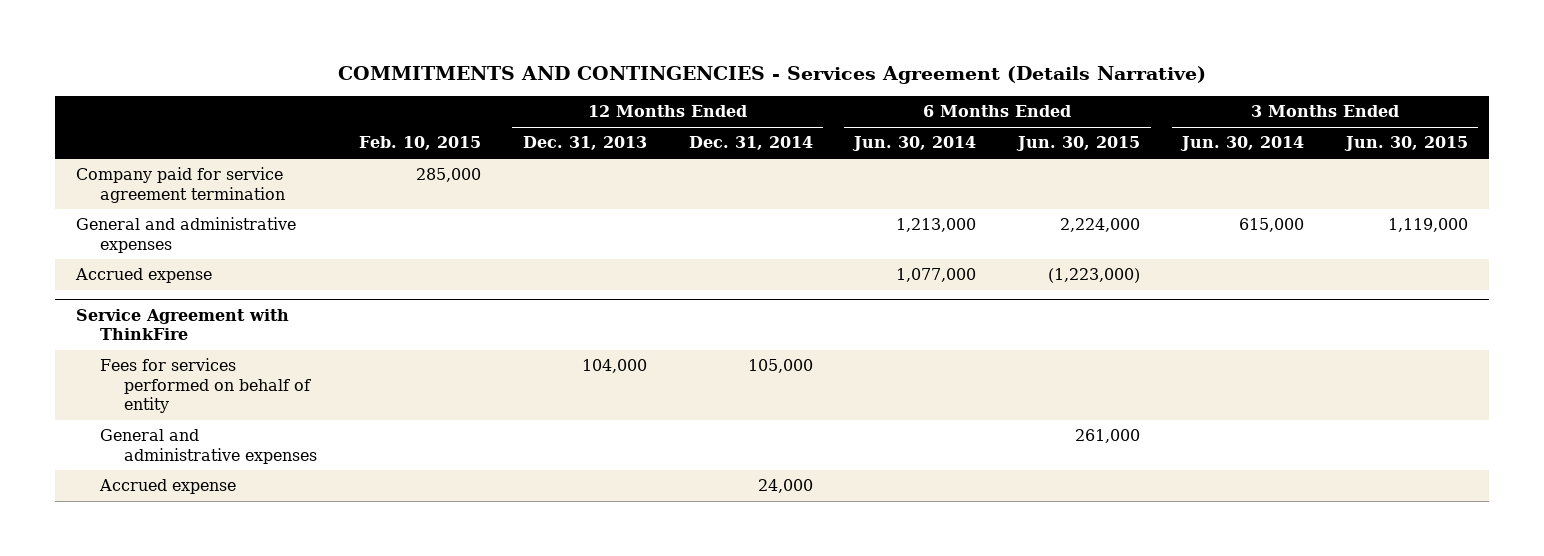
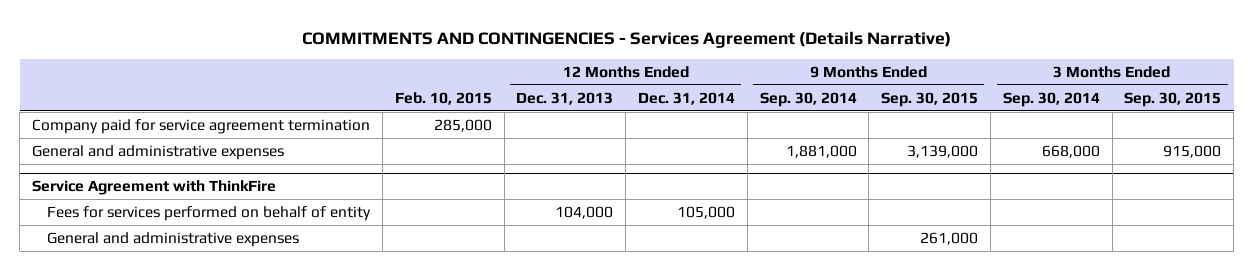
- | Feb. 10, 2015 | 12 Months Ended Dec. 31, 2013 | 12 Months Ended Dec. 31, 2014 | 6 Months Ended Jun. 30, 2014 | 6 Months Ended Jun. 30, 2015 | 3 Months Ended Jun. 30, 2014 | 3 Months Ended Jun. 30, 2015
+ | Feb. 10, 2015 | 12 Months Ended Dec. 31, 2013 | 12 Months Ended Dec. 31, 2014 | 9 Months Ended Sep. 30, 2014 | 9 Months Ended Sep. 30, 2015 | 3 Months Ended Sep. 30, 2014 | 3 Months Ended Sep. 30, 2015
- Accrued expense | | | | 1,077,000 | (1,223,000) | |
@ Service Agreement with ThinkFire
- Accrued expense | | | 24,000 | | | |

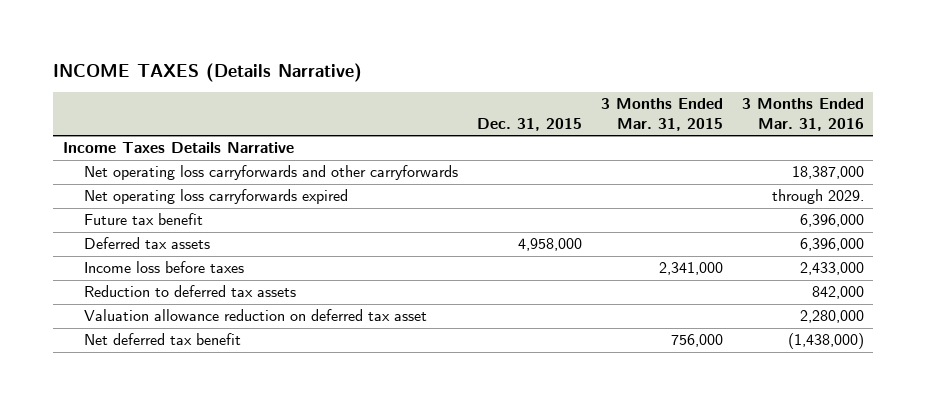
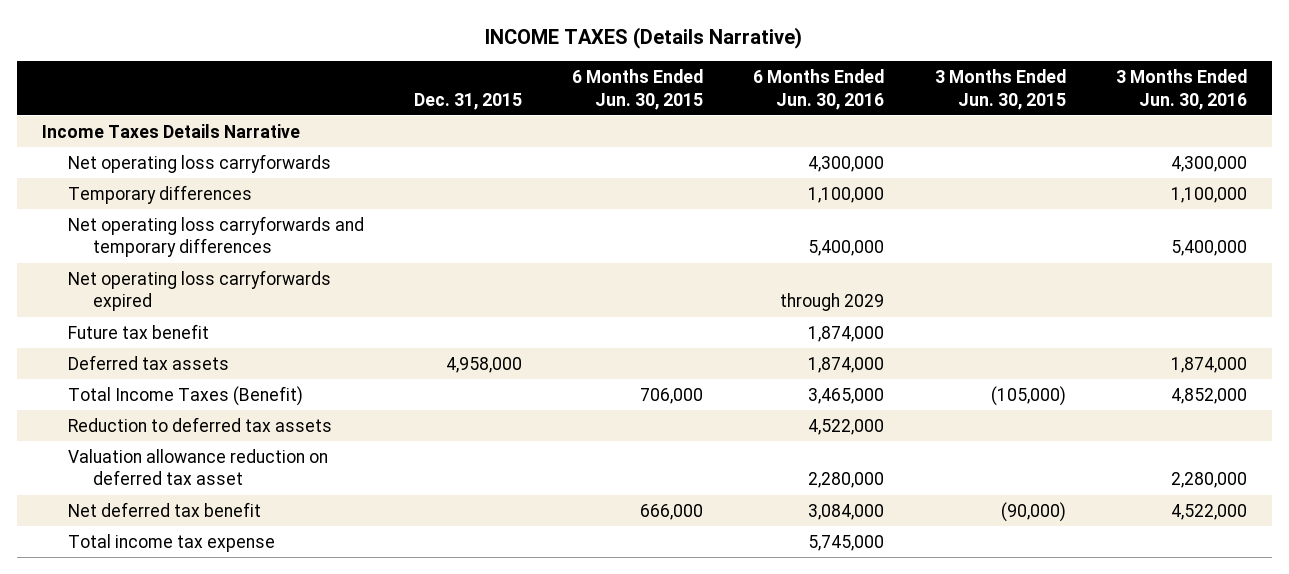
- | Dec. 31, 2015 | 3 Months Ended Mar. 31, 2015 | 3 Months Ended Mar. 31, 2016
+ | Dec. 31, 2015 | 6 Months Ended Jun. 30, 2015 | 6 Months Ended Jun. 30, 2016 | 3 Months Ended Jun. 30, 2015 | 3 Months Ended Jun. 30, 2016
- Net operating loss carryforwards and other carryforwards | | | 18,387,000
+ Net operating loss carryforwards | | | 4,300,000 | | 4,300,000
+ Temporary differences | | | 1,100,000 | | 1,100,000
+ Net operating loss carryforwards and temporary differences | | | 5,400,000 | | 5,400,000
- Income loss before taxes | | 2,341,000 | 2,433,000
+ Total Income Taxes (Benefit) | | 706,000 | 3,465,000 | (105,000) | 4,852,000
+ Total income tax expense | | | 5,745,000 | |

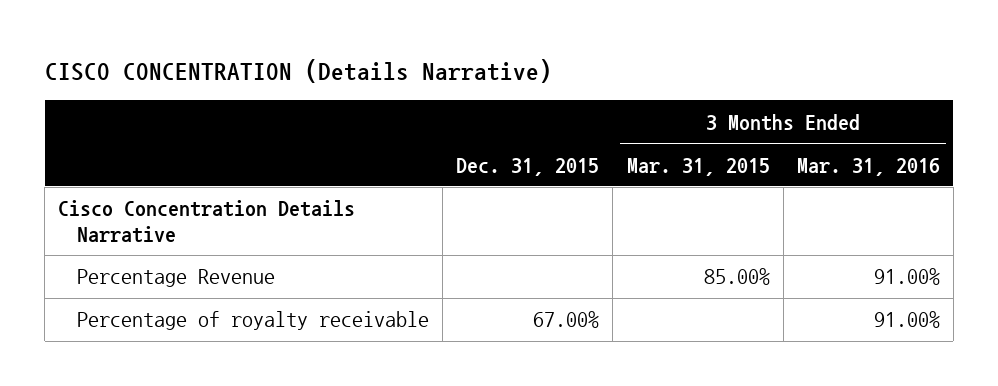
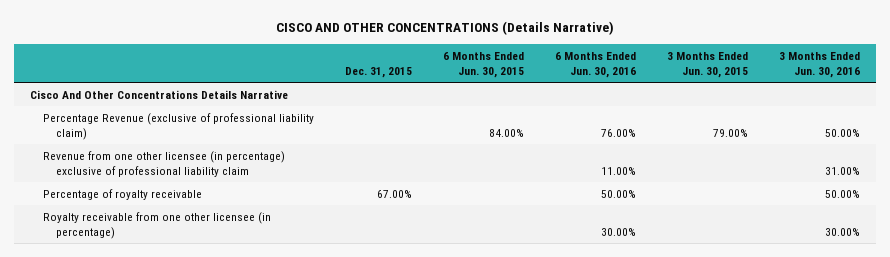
- CISCO CONCENTRATION (Details Narrative)
+ CISCO AND OTHER CONCENTRATIONS (Details Narrative)
- | Dec. 31, 2015 | 3 Months Ended Mar. 31, 2015 | 3 Months Ended Mar. 31, 2016
+ | Dec. 31, 2015 | 6 Months Ended Jun. 30, 2015 | 6 Months Ended Jun. 30, 2016 | 3 Months Ended Jun. 30, 2015 | 3 Months Ended Jun. 30, 2016
- Cisco Concentration Details Narrative
- Percentage Revenue | | 85.00% | 91.00%
+ Cisco And Other Concentrations Details Narrative
+ Percentage Revenue (exclusive of professional liability claim) | | 84.00% | 76.00% | 79.00% | 50.00%
+ Revenue from one other licensee (in percentage) exclusive of professional liability claim | | | 11.00% | | 31.00%
+ Royalty receivable from one other licensee (in percentage) | | | 30.00% | | 30.00%

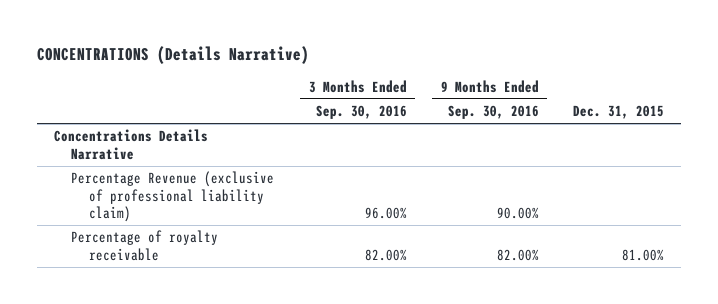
- CISCO AND OTHER CONCENTRATIONS (Details Narrative)
+ CONCENTRATIONS (Details Narrative)
- | Dec. 31, 2015 | 6 Months Ended Jun. 30, 2015 | 6 Months Ended Jun. 30, 2016 | 3 Months Ended Jun. 30, 2015 | 3 Months Ended Jun. 30, 2016
+ | 3 Months Ended Sep. 30, 2016 | 9 Months Ended Sep. 30, 2016 | Dec. 31, 2015
- Cisco And Other Concentrations Details Narrative
+ Concentrations Details Narrative
- Revenue from one other licensee (in percentage) exclusive of professional liability claim | | | 11.00% | | 31.00%
- Percentage of royalty receivable | 67.00% | | 50.00% | | 50.00%
- Royalty receivable from one other licensee (in percentage) | | | 30.00% | | 30.00%
+ Percentage of royalty receivable | 82.00% | 82.00% | 81.00%

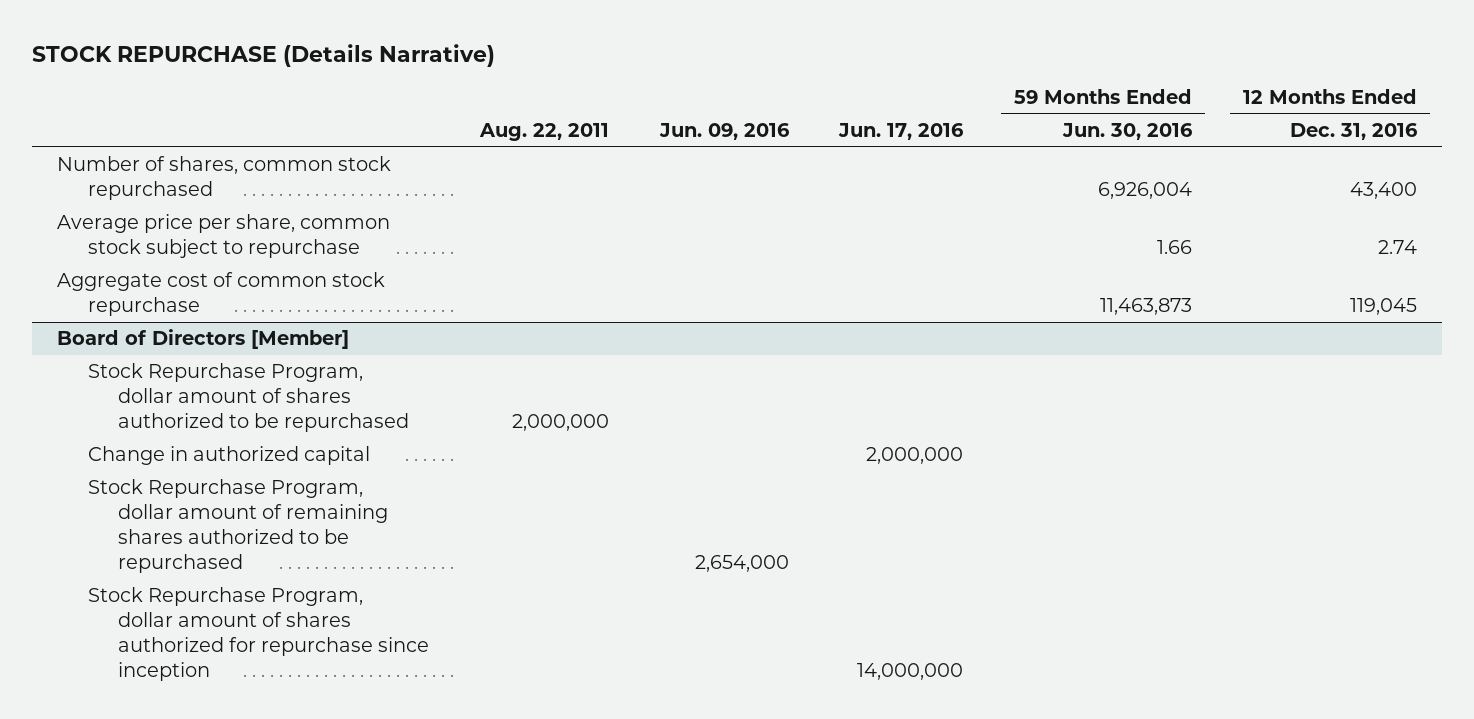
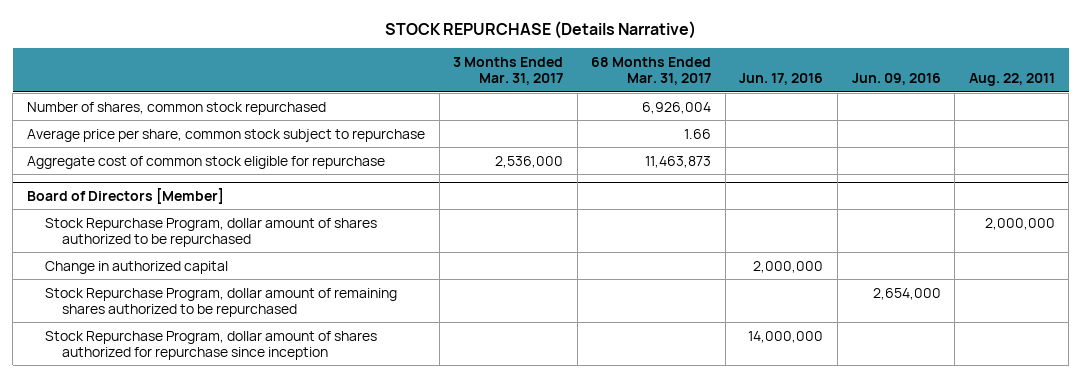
- | Aug. 22, 2011 | Jun. 09, 2016 | Jun. 17, 2016 | 59 Months Ended Jun. 30, 2016 | 12 Months Ended Dec. 31, 2016
+ | 3 Months Ended Mar. 31, 2017 | 68 Months Ended Mar. 31, 2017 | Jun. 17, 2016 | Jun. 09, 2016 | Aug. 22, 2011
- Aggregate cost of common stock repurchase | | | | 11,463,873 | 119,045
+ Aggregate cost of common stock eligible for repurchase | 2,536,000 | 11,463,873 | | |

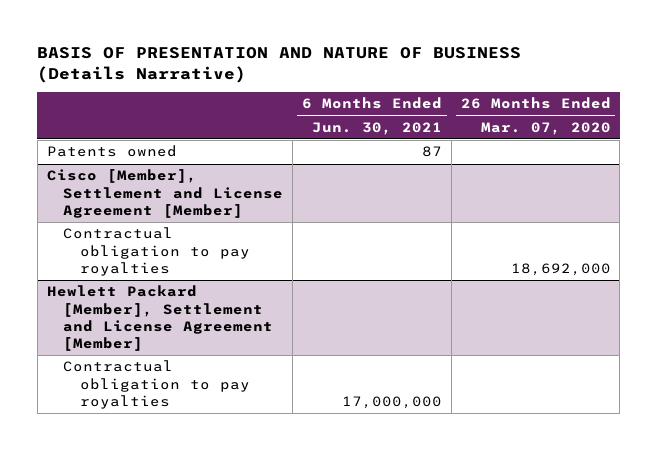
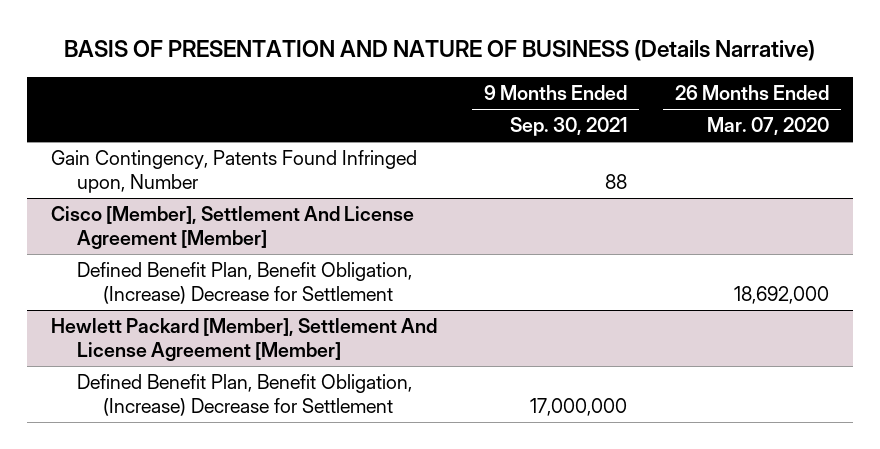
- | 6 Months Ended Jun. 30, 2021 | 26 Months Ended Mar. 07, 2020
+ | 9 Months Ended Sep. 30, 2021 | 26 Months Ended Mar. 07, 2020
- Patents owned | 87 |
- Cisco [Member], Settlement and License Agreement [Member]
- Contractual obligation to pay royalties | | 18,692,000
- Hewlett Packard [Member], Settlement and License Agreement [Member]
- Contractual obligation to pay royalties | 17,000,000 |
+ Gain Contingency, Patents Found Infringed upon, Number | 88 |
+ Cisco [Member], Settlement And License Agreement [Member]
+ Defined Benefit Plan, Benefit Obligation, (Increase) Decrease for Settlement | | 18,692,000
+ Hewlett Packard [Member], Settlement And License Agreement [Member]
+ Defined Benefit Plan, Benefit Obligation, (Increase) Decrease for Settlement | 17,000,000 |

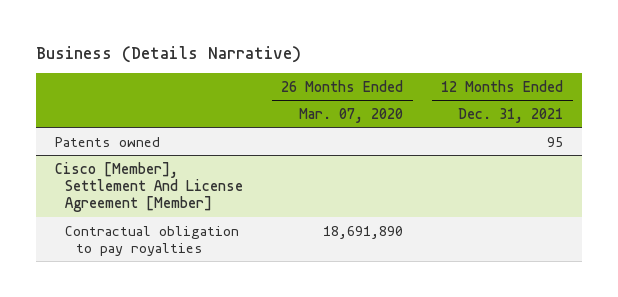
- BASIS OF PRESENTATION AND NATURE OF BUSINESS (Details Narrative)
+ Business (Details Narrative)
- | 9 Months Ended Sep. 30, 2021 | 26 Months Ended Mar. 07, 2020
+ | 26 Months Ended Mar. 07, 2020 | 12 Months Ended Dec. 31, 2021
- Gain Contingency, Patents Found Infringed upon, Number | 88 |
+ Patents owned | | 95
@ Cisco [Member], Settlement And License Agreement [Member]
- Defined Benefit Plan, Benefit Obligation, (Increase) Decrease for Settlement | | 18,692,000
- Hewlett Packard [Member], Settlement And License Agreement [Member]
- Defined Benefit Plan, Benefit Obligation, (Increase) Decrease for Settlement | 17,000,000 |
@ Cisco [Member], Settlement And License Agreement [Member]
+ Contractual obligation to pay royalties | 18,691,890 |

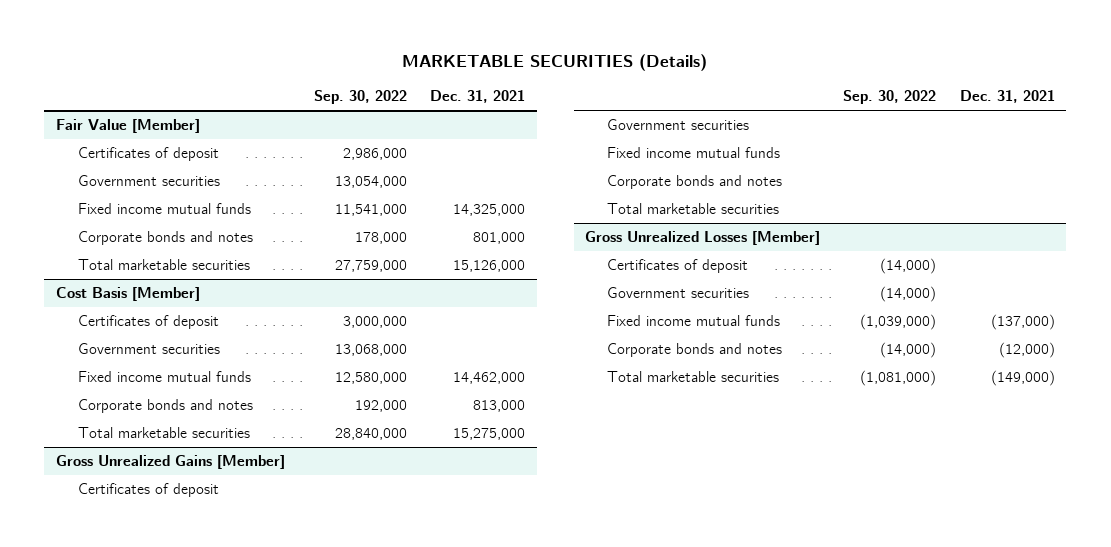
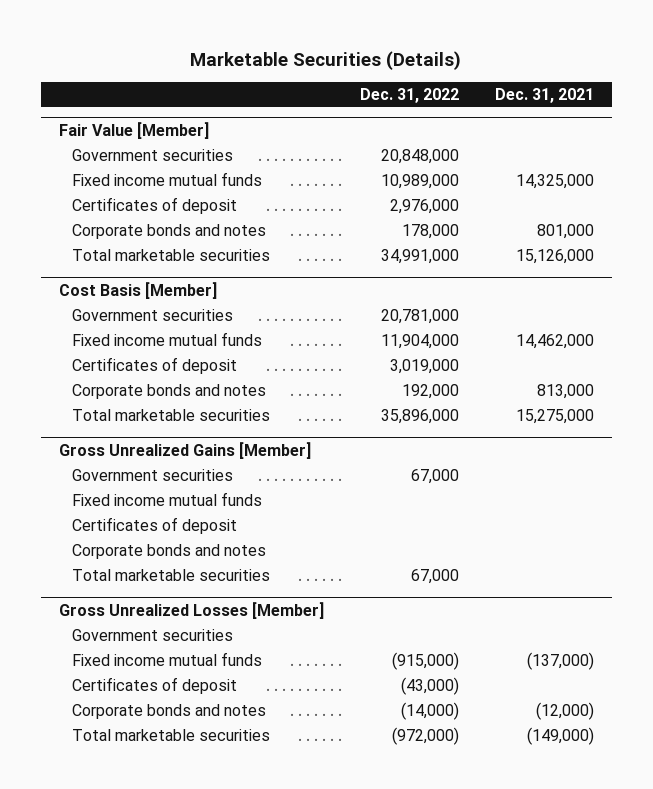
- MARKETABLE SECURITIES (Details)
+ Marketable Securities (Details)
- | Sep. 30, 2022 | Dec. 31, 2021
+ | Dec. 31, 2022 | Dec. 31, 2021
@ Fair Value [Member]
moved down: Certificates of deposit | 2,976,000 |
@ Cost Basis [Member]
moved down: Certificates of deposit | 3,019,000 |
@ Gross Unrealized Gains [Member]
moved down: Certificates of deposit
@ Gross Unrealized Losses [Member]
moved down: Certificates of deposit | (43,000) |

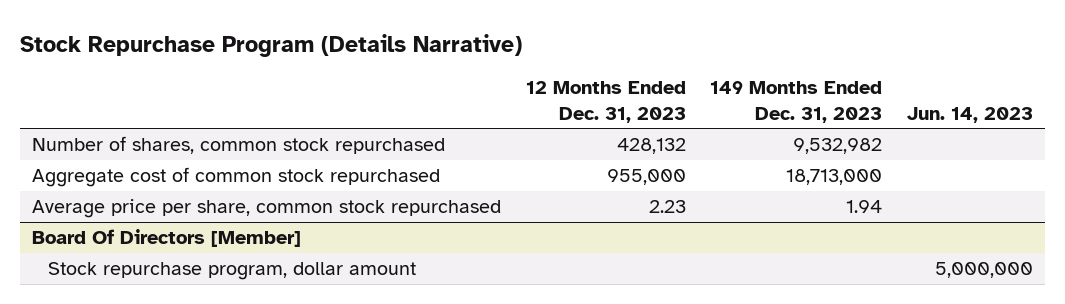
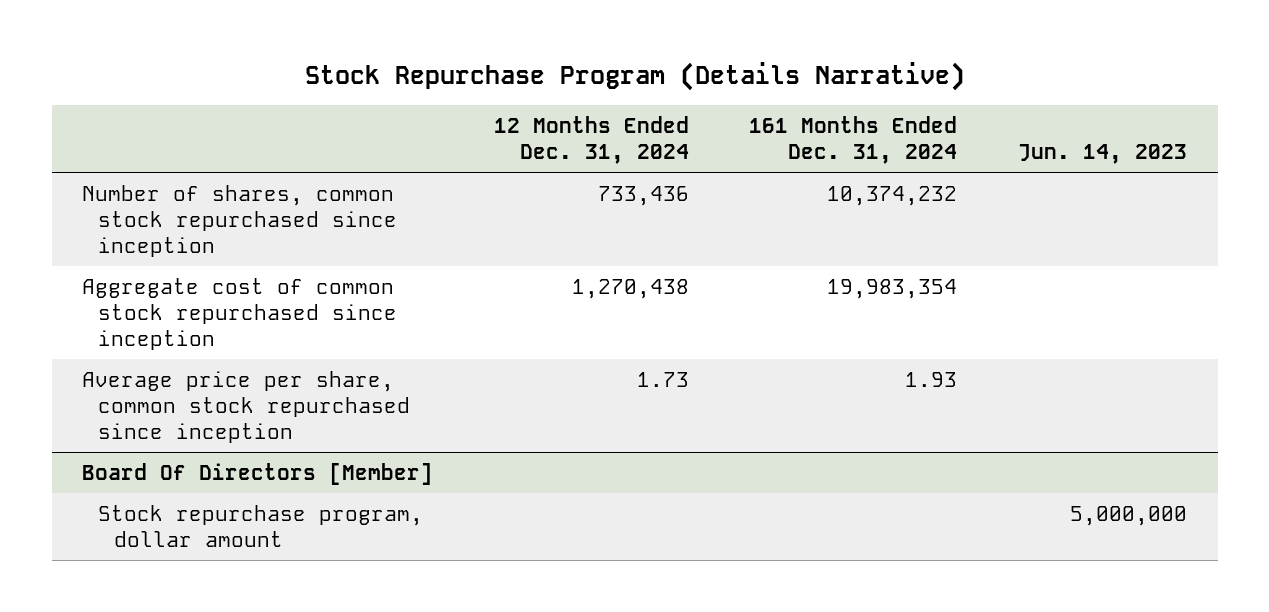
- | 12 Months Ended Dec. 31, 2023 | 149 Months Ended Dec. 31, 2023 | Jun. 14, 2023
+ | 12 Months Ended Dec. 31, 2024 | 161 Months Ended Dec. 31, 2024 | Jun. 14, 2023
- Number of shares, common stock repurchased | 428,132 | 9,532,982 |
- Aggregate cost of common stock repurchased | 955,000 | 18,713,000 |
- Average price per share, common stock repurchased | 2.23 | 1.94 |
+ Number of shares, common stock repurchased since inception | 733,436 | 10,374,232 |
+ Aggregate cost of common stock repurchased since inception | 1,270,438 | 19,983,354 |
+ Average price per share, common stock repurchased since inception | 1.73 | 1.93 |

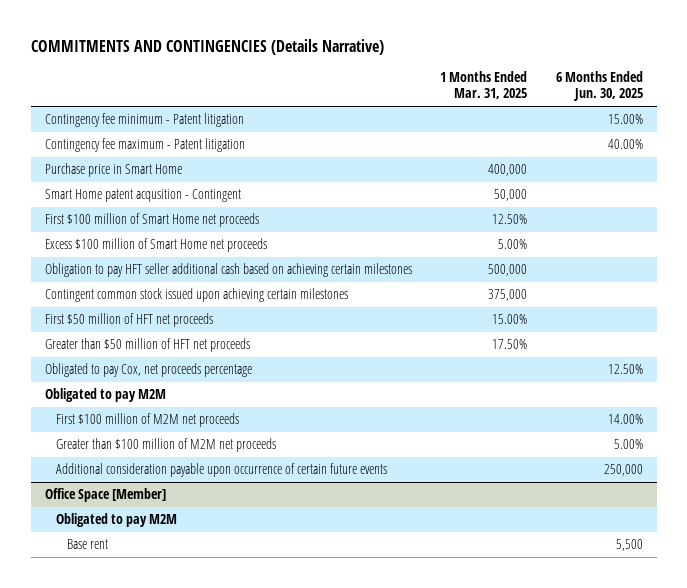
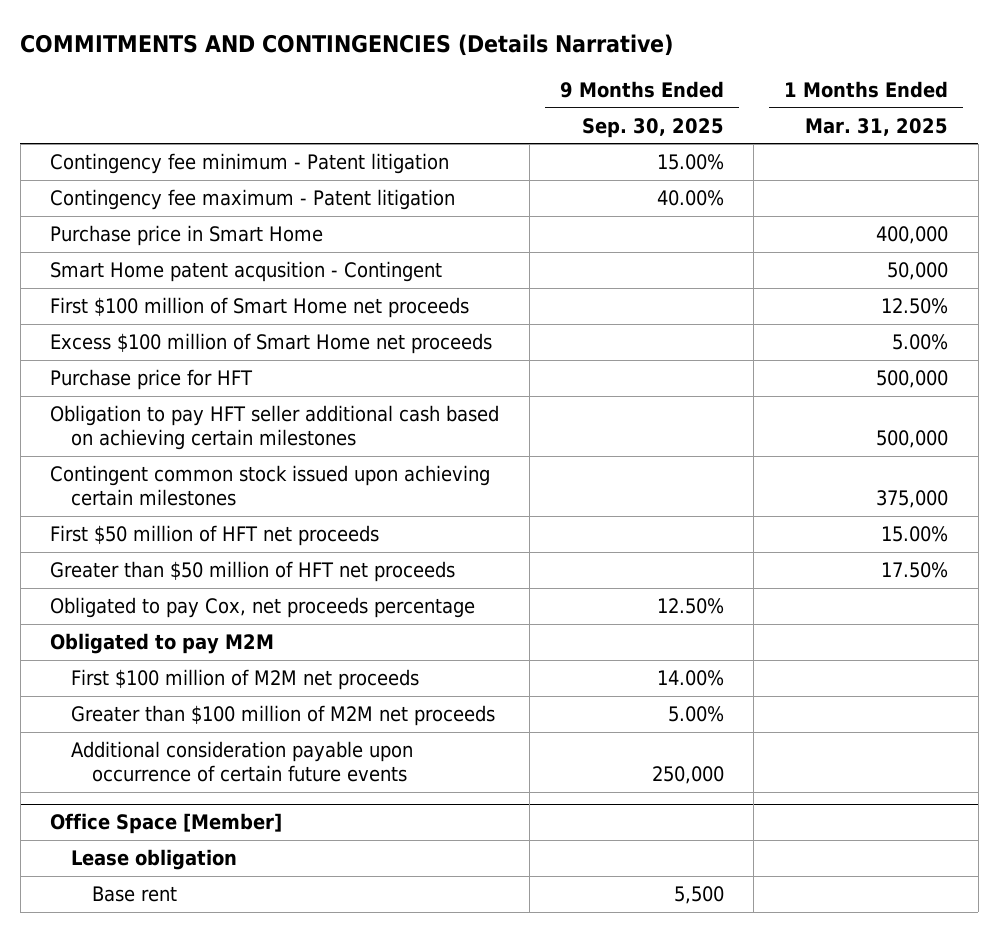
- | 1 Months Ended Mar. 31, 2025 | 6 Months Ended Jun. 30, 2025
+ | 9 Months Ended Sep. 30, 2025 | 1 Months Ended Mar. 31, 2025
+ Purchase price for HFT | | 500,000
@ Office Space [Member]
- Obligated to pay M2M
+ Lease obligation

